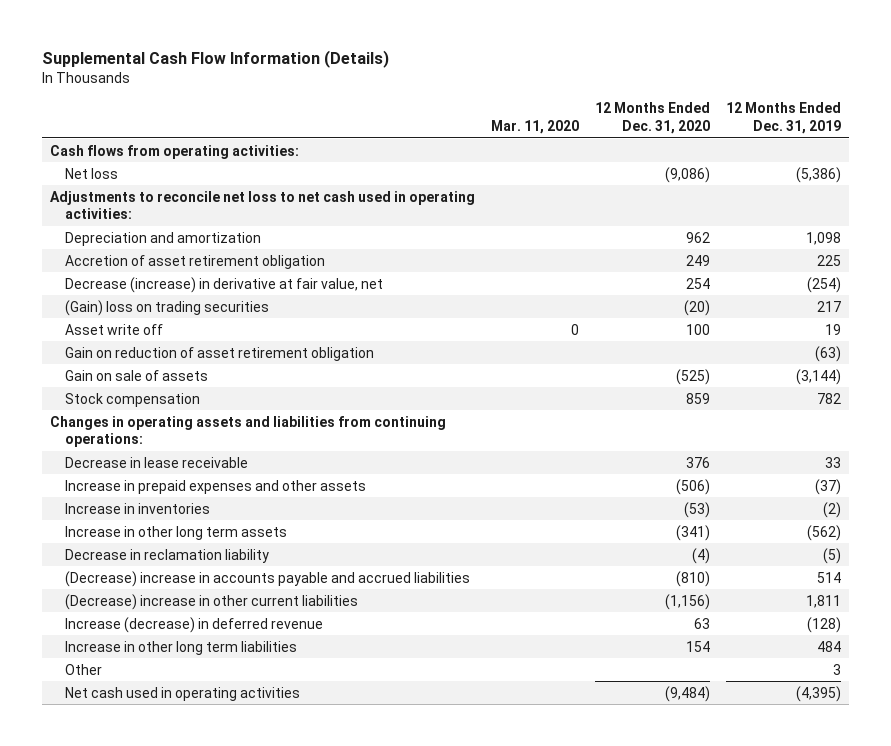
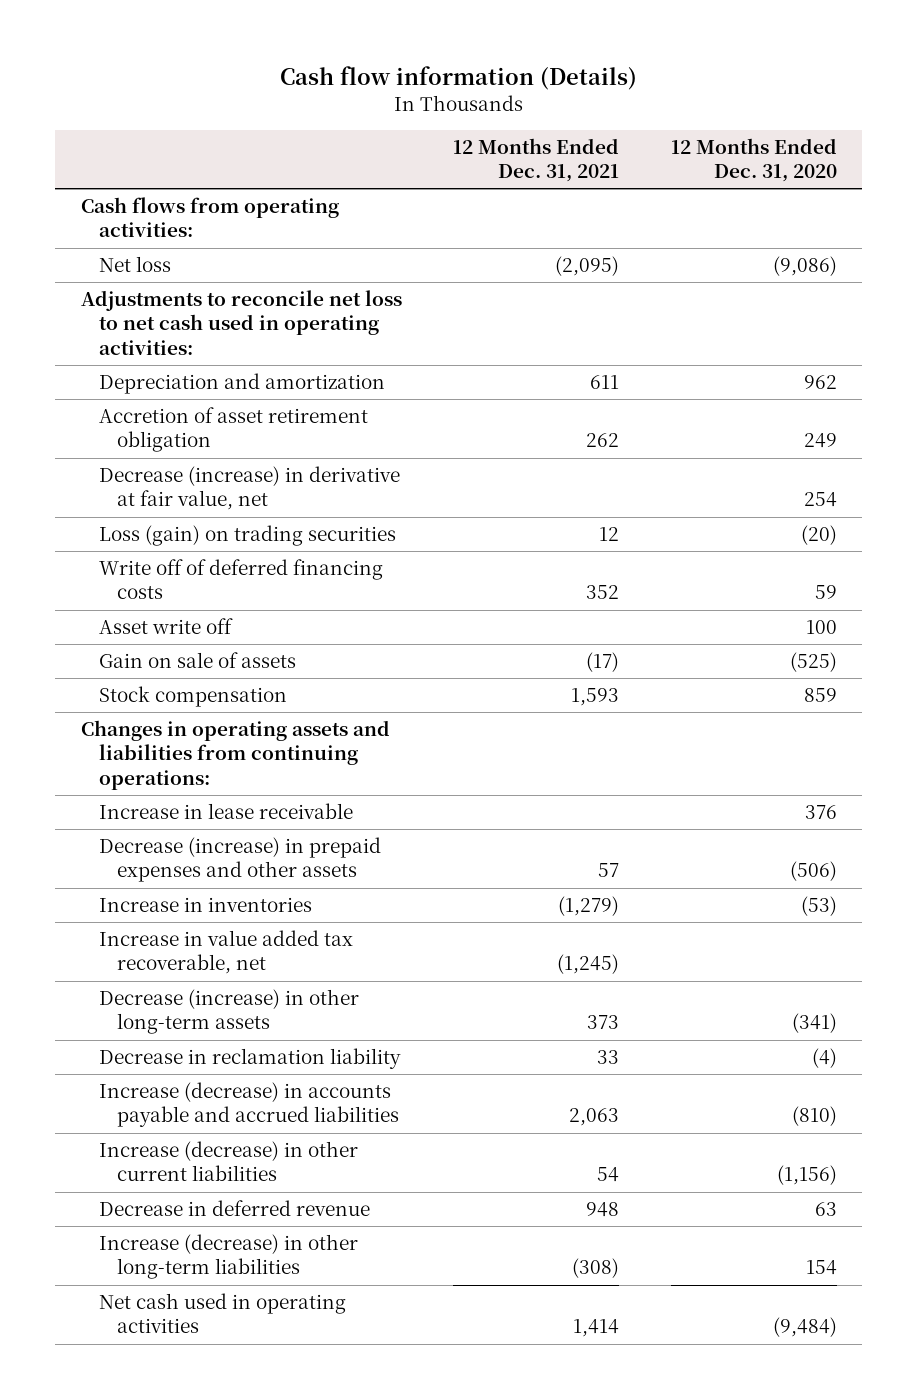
- Supplemental Cash Flow Information (Details)
+ Cash flow information (Details)
- | Mar. 11, 2020 | 12 Months Ended Dec. 31, 2020 | 12 Months Ended Dec. 31, 2019
+ | 12 Months Ended Dec. 31, 2021 | 12 Months Ended Dec. 31, 2020
- (Gain) loss on trading securities | | (20) | 217
+ Loss (gain) on trading securities | 12 | (20)
+ Write off of deferred financing costs | 352 | 59
- Gain on reduction of asset retirement obligation | | | (63)
- Decrease in lease receivable | | 376 | 33
- Increase in prepaid expenses and other assets | | (506) | (37)
+ Increase in lease receivable | | 376
+ Decrease (increase) in prepaid expenses and other assets | 57 | (506)
- Increase in other long term assets | | (341) | (562)
+ Increase in value added tax recoverable, net | (1,245) |
+ Decrease (increase) in other long-term assets | 373 | (341)
- (Decrease) increase in accounts payable and accrued liabilities | | (810) | 514
- (Decrease) increase in other current liabilities | | (1,156) | 1,811
- Increase (decrease) in deferred revenue | | 63 | (128)
- Increase in other long term liabilities | | 154 | 484
- Other | | | 3
+ Increase (decrease) in accounts payable and accrued liabilities | 2,063 | (810)
+ Increase (decrease) in other current liabilities | 54 | (1,156)
+ Decrease in deferred revenue | 948 | 63
+ Increase (decrease) in other long-term liabilities | (308) | 154

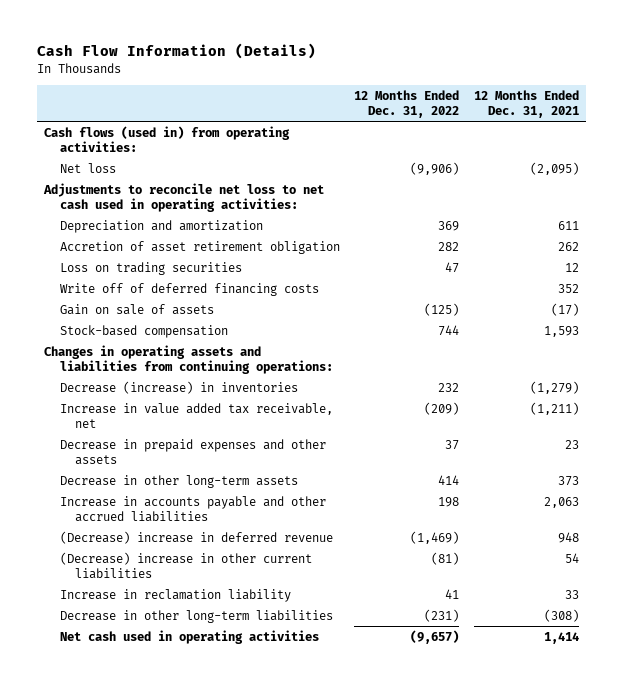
- Cash flow information (Details)
+ Cash Flow Information (Details)
- | 12 Months Ended Dec. 31, 2021 | 12 Months Ended Dec. 31, 2020
+ | 12 Months Ended Dec. 31, 2022 | 12 Months Ended Dec. 31, 2021
- Cash flows from operating activities:
+ Cash flows (used in) from operating activities:
- Decrease (increase) in derivative at fair value, net | | 254
- Loss (gain) on trading securities | 12 | (20)
+ Loss on trading securities | 47 | 12
- Asset write off | | 100
- Stock compensation | 1,593 | 859
+ Stock-based compensation | 744 | 1,593
- Increase in lease receivable | | 376
- Decrease (increase) in prepaid expenses and other assets | 57 | (506)
- Increase in inventories | (1,279) | (53)
- Increase in value added tax recoverable, net | (1,245) |
- Decrease (increase) in other long-term assets | 373 | (341)
- Decrease in reclamation liability | 33 | (4)
- Increase (decrease) in accounts payable and accrued liabilities | 2,063 | (810)
- Increase (decrease) in other current liabilities | 54 | (1,156)
- Decrease in deferred revenue | 948 | 63
- Increase (decrease) in other long-term liabilities | (308) | 154
+ Decrease (increase) in inventories | 232 | (1,279)
+ Increase in value added tax receivable, net | (209) | (1,211)
+ Decrease in prepaid expenses and other assets | 37 | 23
+ Decrease in other long-term assets | 414 | 373
+ Increase in accounts payable and other accrued liabilities | 198 | 2,063
+ (Decrease) increase in deferred revenue | (1,469) | 948
+ (Decrease) increase in other current liabilities | (81) | 54
+ Increase in reclamation liability | 41 | 33
+ Decrease in other long-term liabilities | (231) | (308)

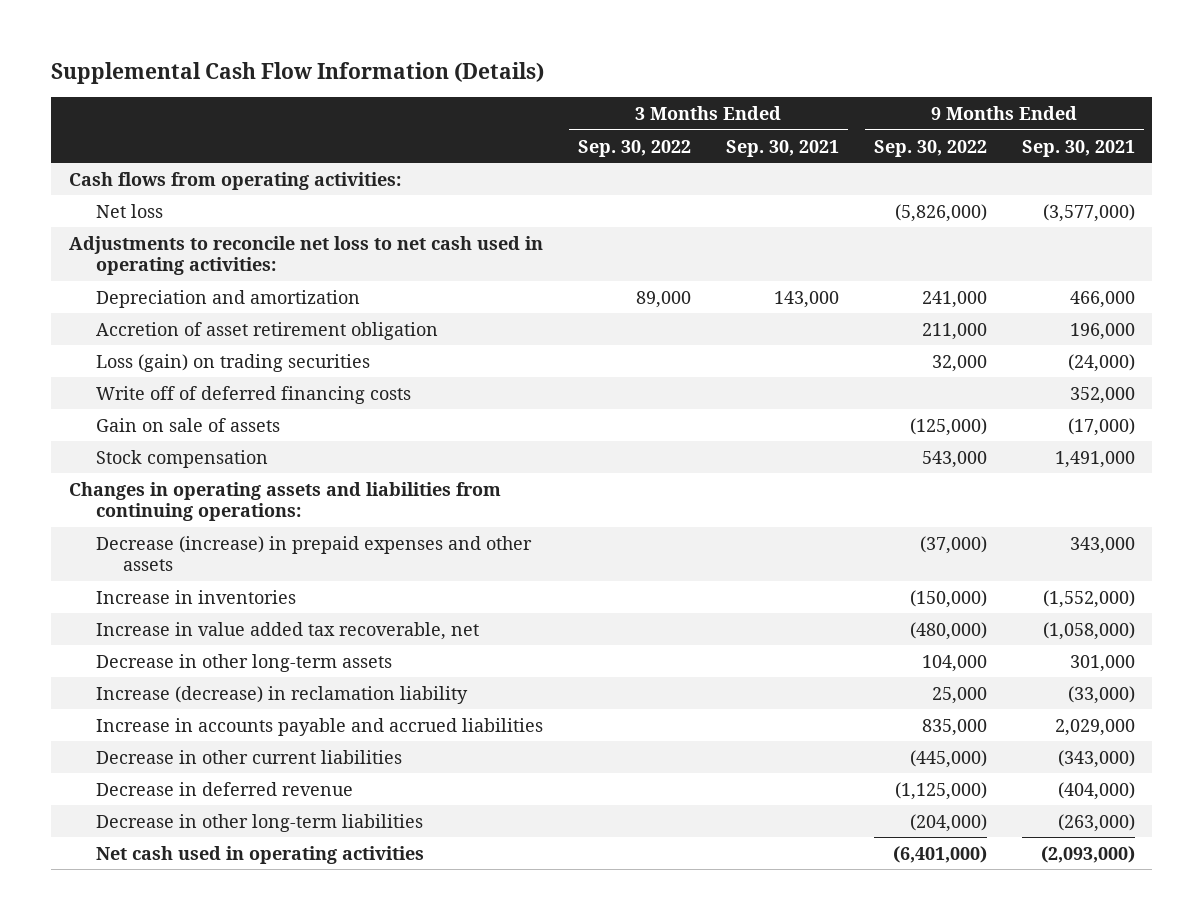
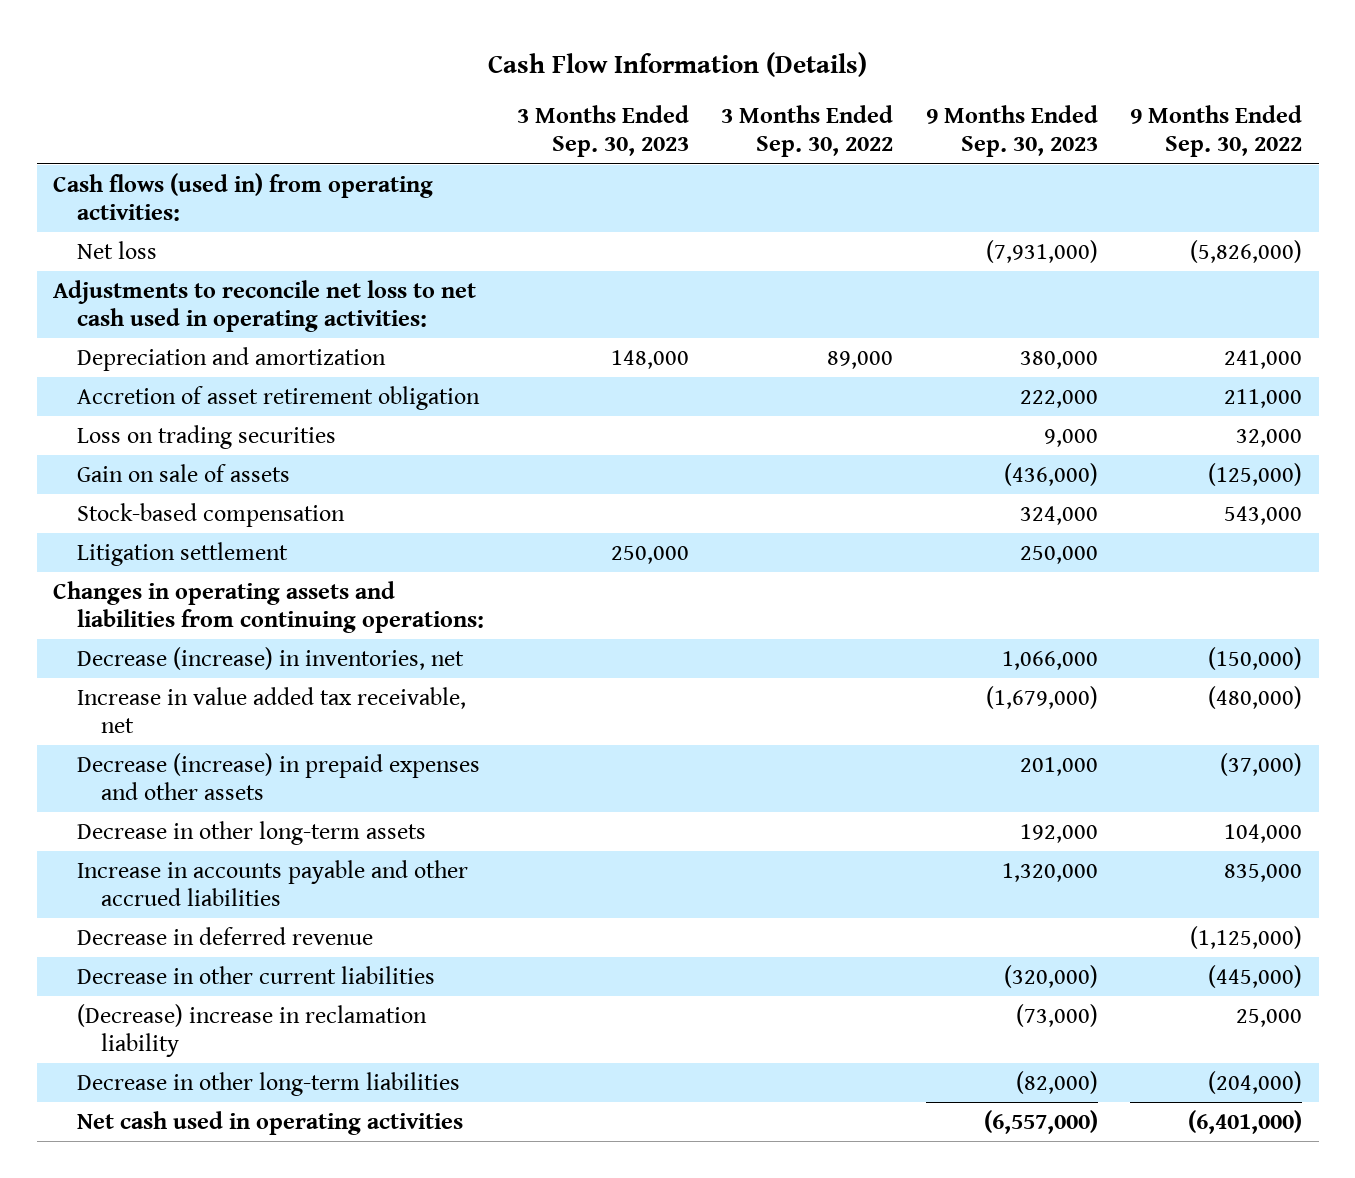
- Supplemental Cash Flow Information (Details)
+ Cash Flow Information (Details)
- | 3 Months Ended Sep. 30, 2022 | 3 Months Ended Sep. 30, 2021 | 9 Months Ended Sep. 30, 2022 | 9 Months Ended Sep. 30, 2021
+ | 3 Months Ended Sep. 30, 2023 | 3 Months Ended Sep. 30, 2022 | 9 Months Ended Sep. 30, 2023 | 9 Months Ended Sep. 30, 2022
- Cash flows from operating activities:
+ Cash flows (used in) from operating activities:
- Loss (gain) on trading securities | | | 32,000 | (24,000)
- Write off of deferred financing costs | | | | 352,000
+ Loss on trading securities | | | 9,000 | 32,000
- Stock compensation | | | 543,000 | 1,491,000
+ Stock-based compensation | | | 324,000 | 543,000
+ Litigation settlement | 250,000 | | 250,000 |
+ Decrease (increase) in inventories, net | | | 1,066,000 | (150,000)
+ Increase in value added tax receivable, net | | | (1,679,000) | (480,000)
- Increase in inventories | | | (150,000) | (1,552,000)
- Increase in value added tax recoverable, net | | | (480,000) | (1,058,000)
- Increase (decrease) in reclamation liability | | | 25,000 | (33,000)
- Increase in accounts payable and accrued liabilities | | | 835,000 | 2,029,000
+ Increase in accounts payable and other accrued liabilities | | | 1,320,000 | 835,000
moved down: Decrease in other current liabilities | | | (320,000) | (445,000)
+ (Decrease) increase in reclamation liability | | | (73,000) | 25,000

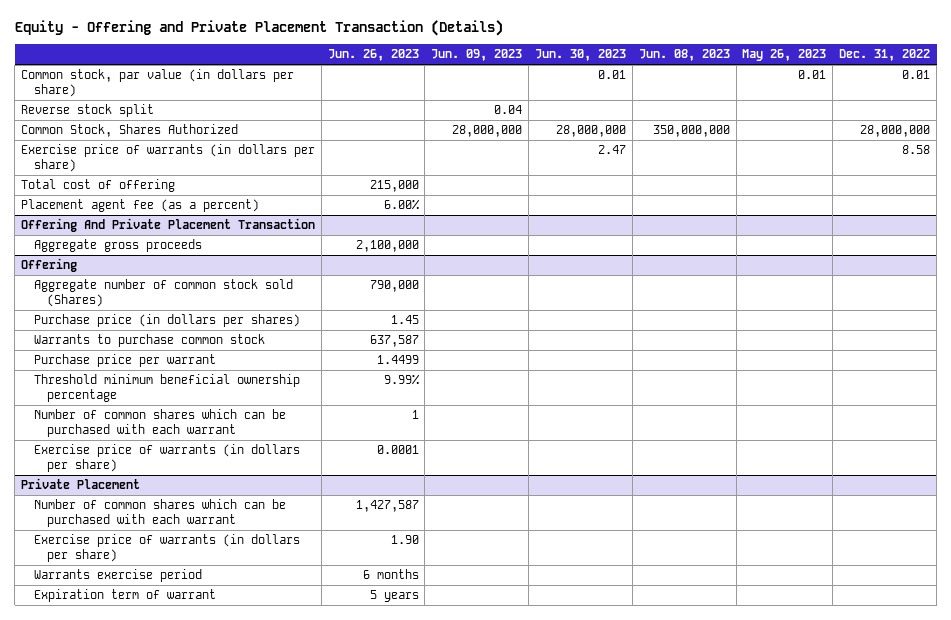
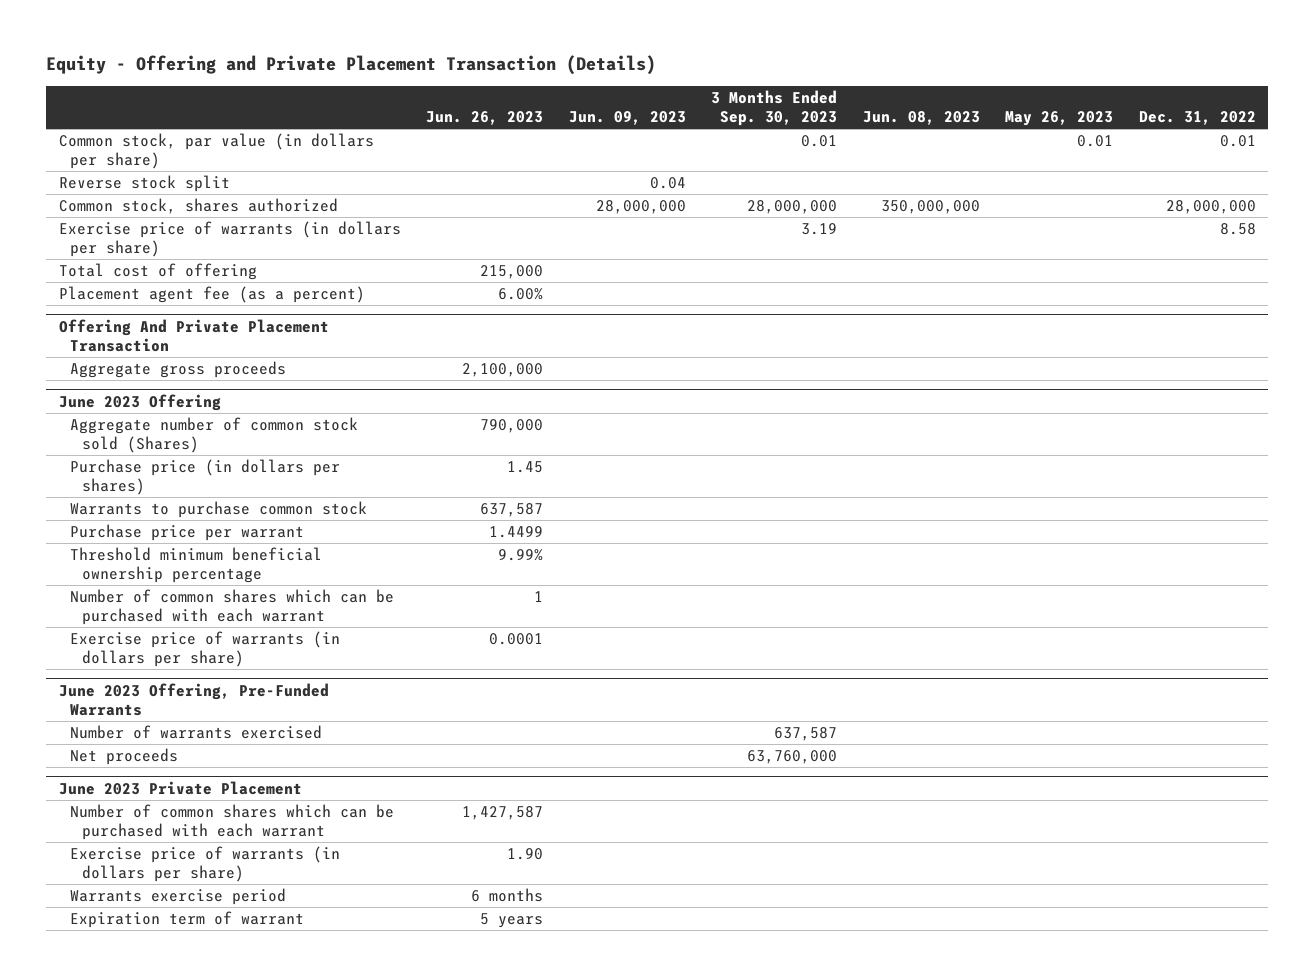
- | Jun. 26, 2023 | Jun. 09, 2023 | Jun. 30, 2023 | Jun. 08, 2023 | May 26, 2023 | Dec. 31, 2022
+ | Jun. 26, 2023 | Jun. 09, 2023 | 3 Months Ended Sep. 30, 2023 | Jun. 08, 2023 | May 26, 2023 | Dec. 31, 2022
- Common Stock, Shares Authorized | | 28,000,000 | 28,000,000 | 350,000,000 | | 28,000,000
+ Common stock, shares authorized | | 28,000,000 | 28,000,000 | 350,000,000 | | 28,000,000
- Offering
+ June 2023 Offering
- Private Placement
+ June 2023 Offering, Pre-Funded Warrants
+ Number of warrants exercised | | | 637,587 | | |
+ Net proceeds | | | 63,760,000 | | |
+ June 2023 Private Placement

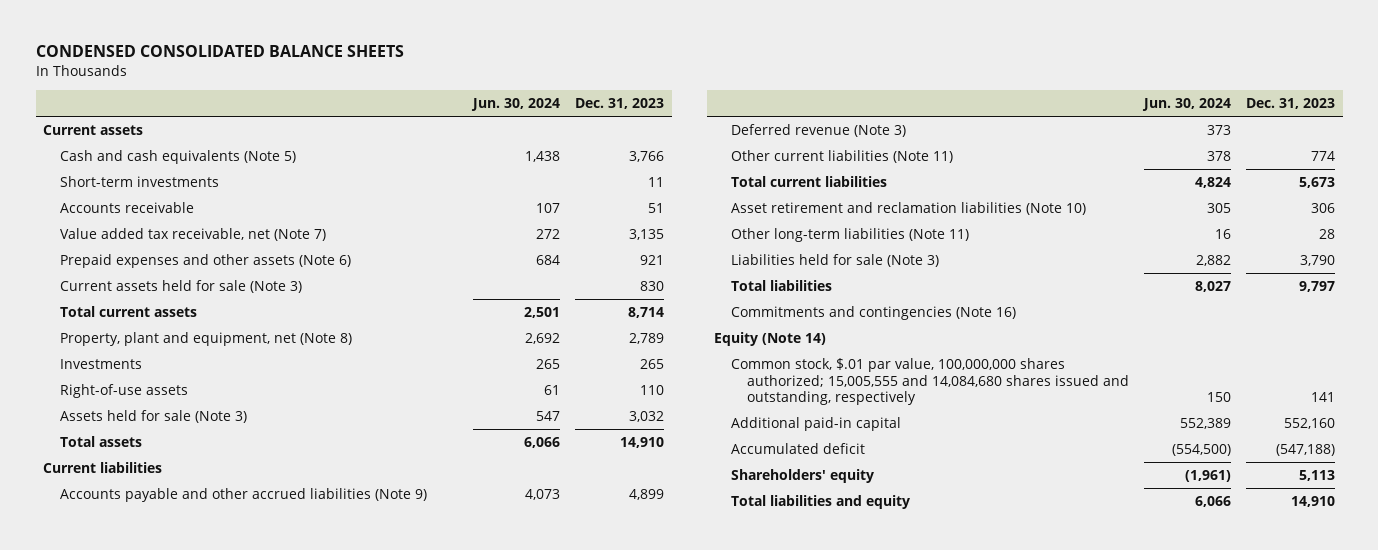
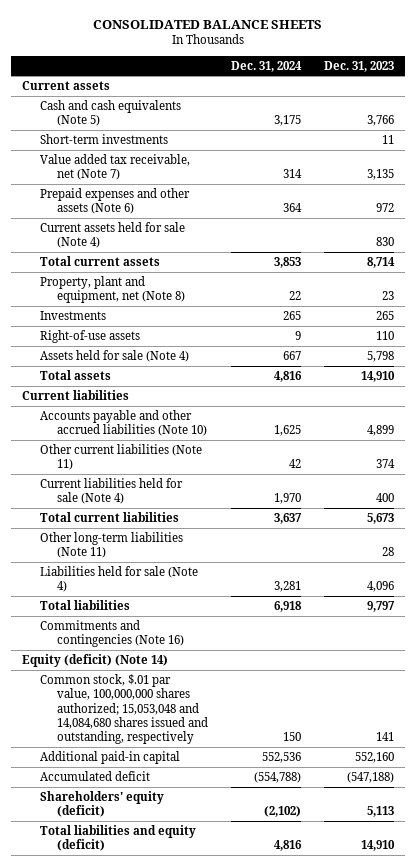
- CONDENSED CONSOLIDATED BALANCE SHEETS
+ CONSOLIDATED BALANCE SHEETS
- | Jun. 30, 2024 | Dec. 31, 2023
+ | Dec. 31, 2024 | Dec. 31, 2023
- Accounts receivable | 107 | 51
- Prepaid expenses and other assets (Note 6) | 684 | 921
- Current assets held for sale (Note 3) | | 830
+ Prepaid expenses and other assets (Note 6) | 364 | 972
+ Current assets held for sale (Note 4) | | 830
- Property, plant and equipment, net (Note 8) | 2,692 | 2,789
+ Property, plant and equipment, net (Note 8) | 22 | 23
- Assets held for sale (Note 3) | 547 | 3,032
+ Assets held for sale (Note 4) | 667 | 5,798
- Accounts payable and other accrued liabilities (Note 9) | 4,073 | 4,899
- Deferred revenue (Note 3) | 373 |
- Other current liabilities (Note 11) | 378 | 774
+ Accounts payable and other accrued liabilities (Note 10) | 1,625 | 4,899
+ Other current liabilities (Note 11) | 42 | 374
+ Current liabilities held for sale (Note 4) | 1,970 | 400
- Asset retirement and reclamation liabilities (Note 10) | 305 | 306
- Liabilities held for sale (Note 3) | 2,882 | 3,790
+ Liabilities held for sale (Note 4) | 3,281 | 4,096
- Equity (Note 14)
- Common stock, $.01 par value, 100,000,000 shares authorized; 15,005,555 and 14,084,680 shares issued and outstanding, respectively | 150 | 141
+ Equity (deficit) (Note 14)
+ Common stock, $.01 par value, 100,000,000 shares authorized; 15,053,048 and 14,084,680 shares issued and outstanding, respectively | 150 | 141
- Shareholders' equity | (1,961) | 5,113
- Total liabilities and equity | 6,066 | 14,910
+ Shareholders' equity (deficit) | (2,102) | 5,113
+ Total liabilities and equity (deficit) | 4,816 | 14,910

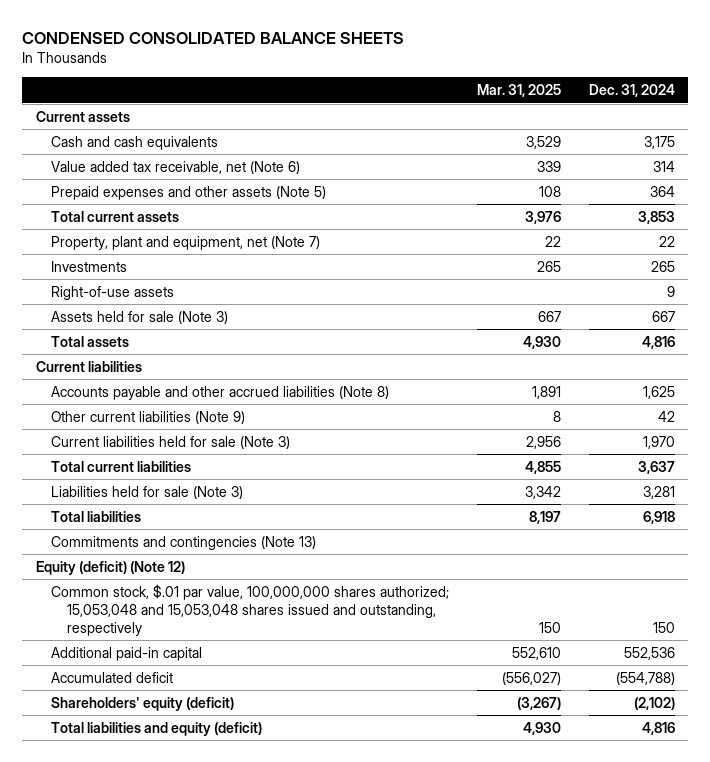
- CONSOLIDATED BALANCE SHEETS
+ CONDENSED CONSOLIDATED BALANCE SHEETS
- | Dec. 31, 2024 | Dec. 31, 2023
+ | Mar. 31, 2025 | Dec. 31, 2024
- Cash and cash equivalents (Note 5) | 3,175 | 3,766
- Short-term investments | | 11
- Value added tax receivable, net (Note 7) | 314 | 3,135
- Prepaid expenses and other assets (Note 6) | 364 | 972
- Current assets held for sale (Note 4) | | 830
+ Cash and cash equivalents | 3,529 | 3,175
+ Value added tax receivable, net (Note 6) | 339 | 314
+ Prepaid expenses and other assets (Note 5) | 108 | 364
- Property, plant and equipment, net (Note 8) | 22 | 23
+ Property, plant and equipment, net (Note 7) | 22 | 22
- Assets held for sale (Note 4) | 667 | 5,798
+ Assets held for sale (Note 3) | 667 | 667
- Accounts payable and other accrued liabilities (Note 10) | 1,625 | 4,899
- Other current liabilities (Note 11) | 42 | 374
- Current liabilities held for sale (Note 4) | 1,970 | 400
+ Accounts payable and other accrued liabilities (Note 8) | 1,891 | 1,625
+ Other current liabilities (Note 9) | 8 | 42
+ Current liabilities held for sale (Note 3) | 2,956 | 1,970
- Other long-term liabilities (Note 11) | | 28
- Liabilities held for sale (Note 4) | 3,281 | 4,096
+ Liabilities held for sale (Note 3) | 3,342 | 3,281
- Commitments and contingencies (Note 16)
- Equity (deficit) (Note 14)
- Common stock, $.01 par value, 100,000,000 shares authorized; 15,053,048 and 14,084,680 shares issued and outstanding, respectively | 150 | 141
+ Commitments and contingencies (Note 13)
+ Equity (deficit) (Note 12)
+ Common stock, $.01 par value, 100,000,000 shares authorized; 15,053,048 and 15,053,048 shares issued and outstanding, respectively | 150 | 150

